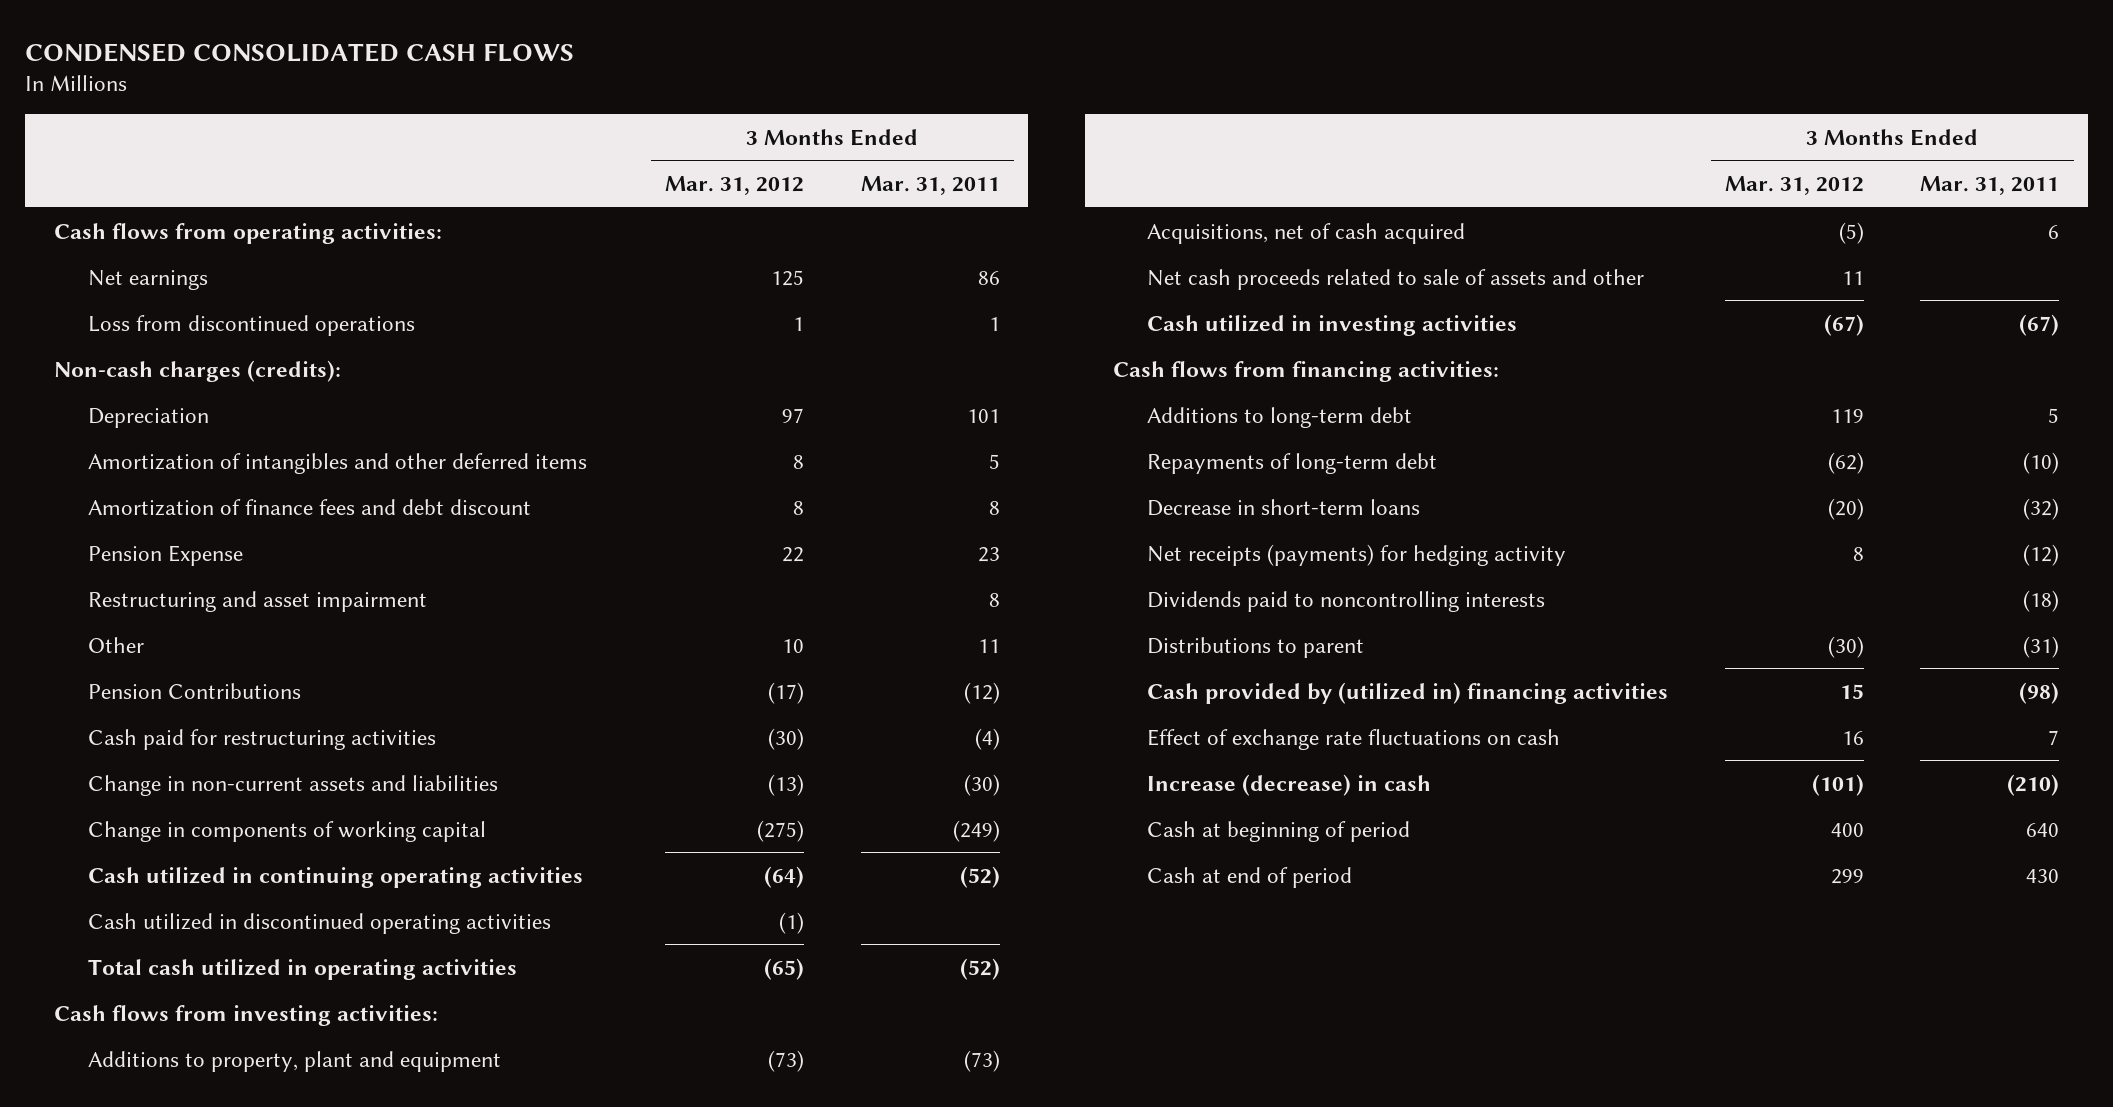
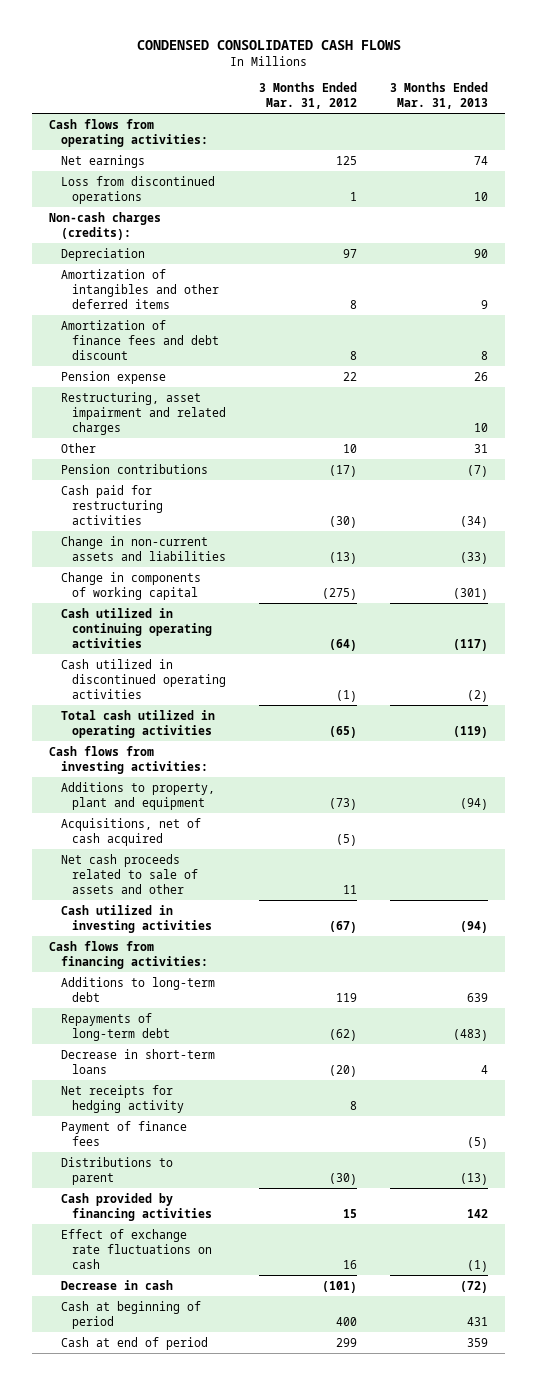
- | 3 Months Ended Mar. 31, 2012 | 3 Months Ended Mar. 31, 2011
+ | 3 Months Ended Mar. 31, 2012 | 3 Months Ended Mar. 31, 2013
- Pension Expense | 22 | 23
- Restructuring and asset impairment | | 8
+ Pension expense | 22 | 26
+ Restructuring, asset impairment and related charges | | 10
- Pension Contributions | (17) | (12)
+ Pension contributions | (17) | (7)
- Net receipts (payments) for hedging activity | 8 | (12)
- Dividends paid to noncontrolling interests | | (18)
+ Net receipts for hedging activity | 8 |
+ Payment of finance fees | | (5)
- Cash provided by (utilized in) financing activities | 15 | (98)
+ Cash provided by financing activities | 15 | 142
- Increase (decrease) in cash | (101) | (210)
+ Decrease in cash | (101) | (72)

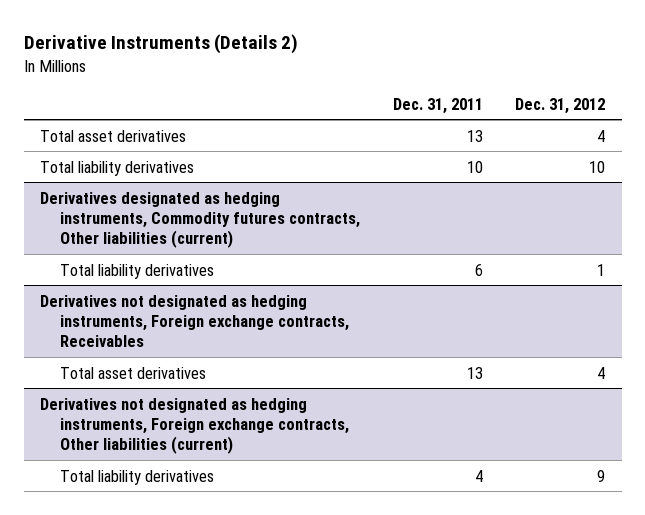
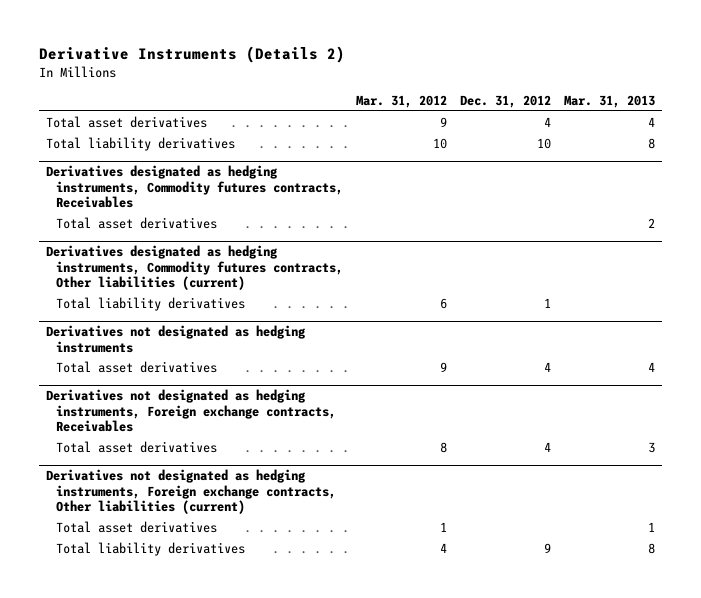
- | Dec. 31, 2011 | Dec. 31, 2012
+ | Mar. 31, 2012 | Dec. 31, 2012 | Mar. 31, 2013
+ Derivatives designated as hedging instruments, Commodity futures contracts, Receivables
+ Total asset derivatives | | | 2
+ Derivatives not designated as hedging instruments
+ Total asset derivatives | 9 | 4 | 4
@ Derivatives not designated as hedging instruments, Foreign exchange contracts, Other liabilities (current)
+ Total asset derivatives | 1 | | 1

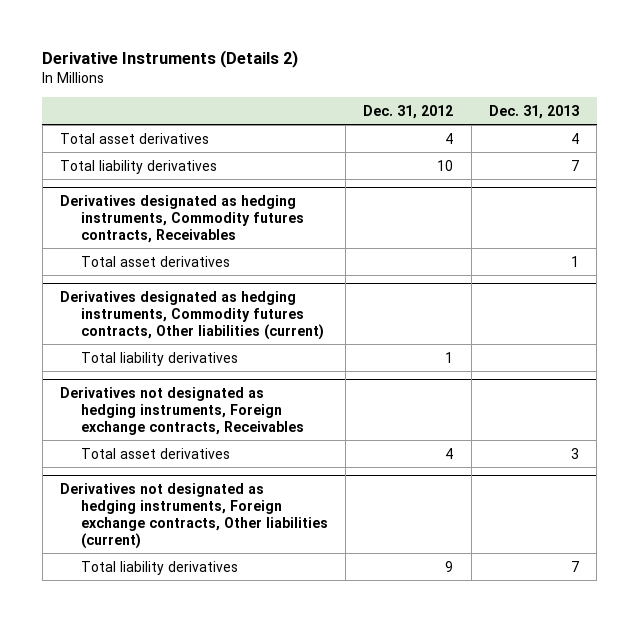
- | Mar. 31, 2012 | Dec. 31, 2012 | Mar. 31, 2013
+ | Dec. 31, 2012 | Dec. 31, 2013
- Derivatives not designated as hedging instruments
- Total asset derivatives | 9 | 4 | 4
@ Derivatives not designated as hedging instruments, Foreign exchange contracts, Other liabilities (current)
- Total asset derivatives | 1 | | 1

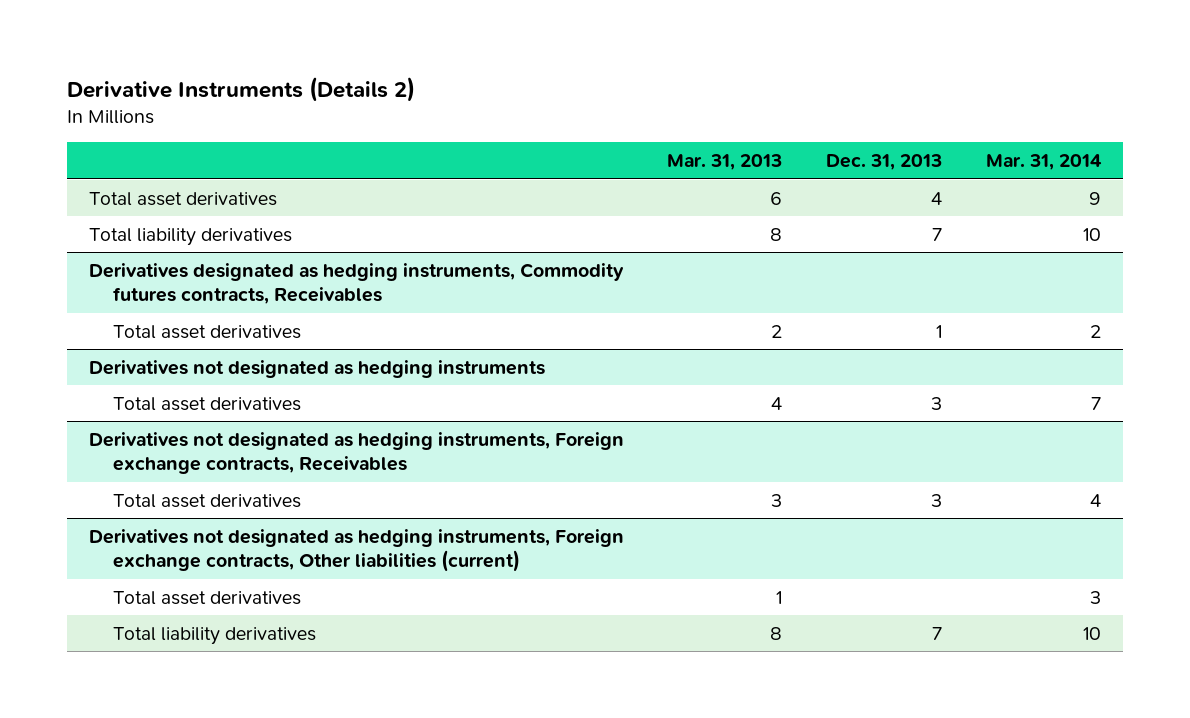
- | Dec. 31, 2012 | Dec. 31, 2013
+ | Mar. 31, 2013 | Dec. 31, 2013 | Mar. 31, 2014
- Derivatives designated as hedging instruments, Commodity futures contracts, Other liabilities (current)
- Total liability derivatives | 1 |
+ Derivatives not designated as hedging instruments
+ Total asset derivatives | 4 | 3 | 7
@ Derivatives not designated as hedging instruments, Foreign exchange contracts, Other liabilities (current)
+ Total asset derivatives | 1 | | 3

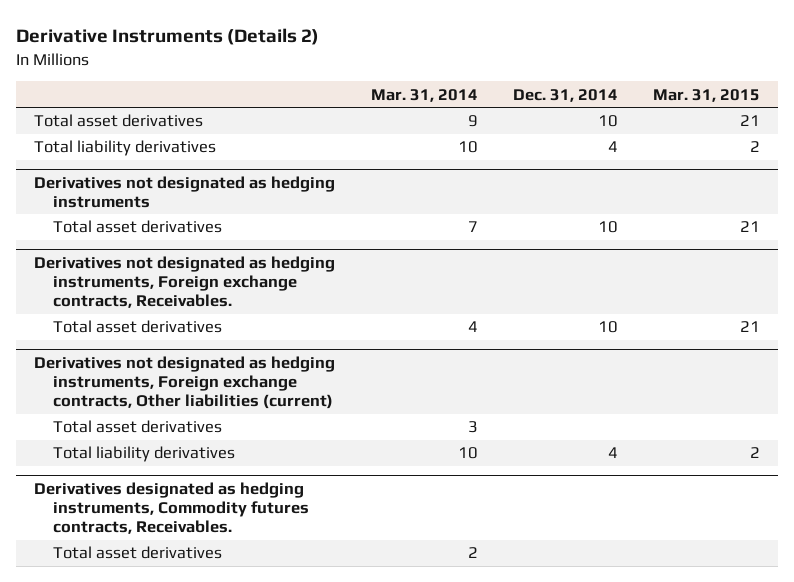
- | Mar. 31, 2013 | Dec. 31, 2013 | Mar. 31, 2014
+ | Mar. 31, 2014 | Dec. 31, 2014 | Mar. 31, 2015
- Derivatives designated as hedging instruments, Commodity futures contracts, Receivables
- Total asset derivatives | 2 | 1 | 2
- Derivatives not designated as hedging instruments, Foreign exchange contracts, Receivables
+ Derivatives not designated as hedging instruments, Foreign exchange contracts, Receivables.
+ Derivatives designated as hedging instruments, Commodity futures contracts, Receivables.
+ Total asset derivatives | 2 | |

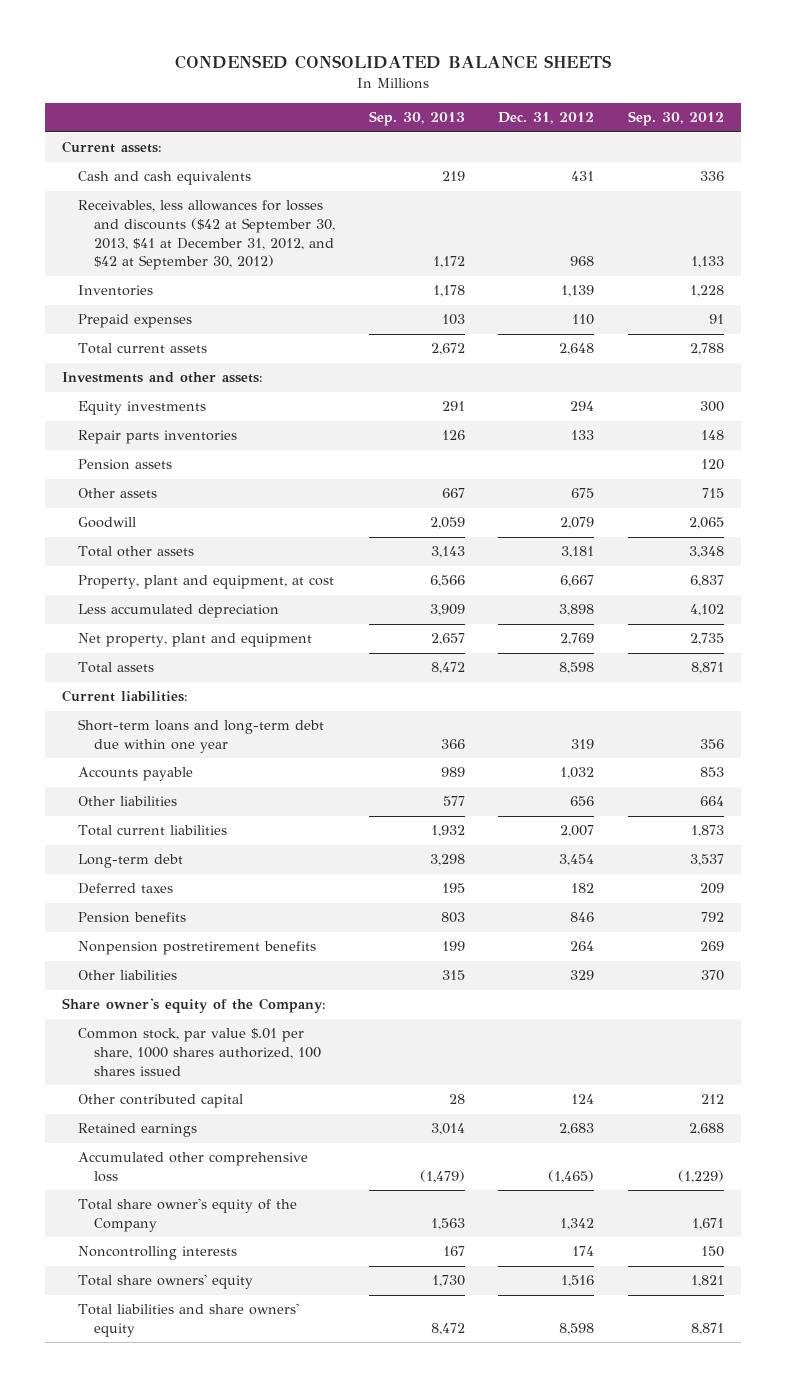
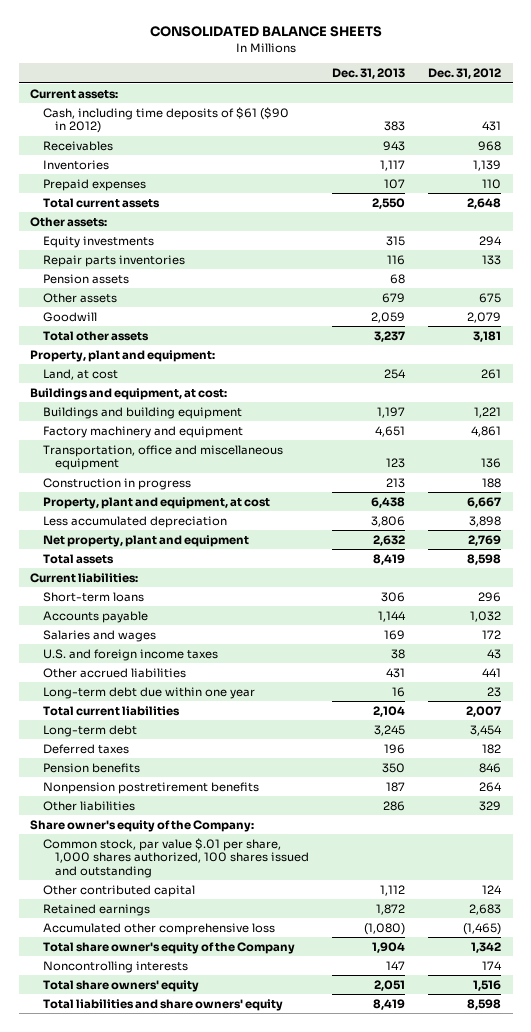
- CONDENSED CONSOLIDATED BALANCE SHEETS
+ CONSOLIDATED BALANCE SHEETS
- | Sep. 30, 2013 | Dec. 31, 2012 | Sep. 30, 2012
+ | Dec. 31, 2013 | Dec. 31, 2012
- Cash and cash equivalents | 219 | 431 | 336
- Receivables, less allowances for losses and discounts ($42 at September 30, 2013, $41 at December 31, 2012, and $42 at September 30, 2012) | 1,172 | 968 | 1,133
+ Cash, including time deposits of $61 ($90 in 2012) | 383 | 431
+ Receivables | 943 | 968
- Investments and other assets:
+ Other assets:
+ Property, plant and equipment:
+ Land, at cost | 254 | 261
+ Buildings and equipment, at cost:
+ Buildings and building equipment | 1,197 | 1,221
+ Factory machinery and equipment | 4,651 | 4,861
+ Transportation, office and miscellaneous equipment | 123 | 136
+ Construction in progress | 213 | 188
- Short-term loans and long-term debt due within one year | 366 | 319 | 356
+ Short-term loans | 306 | 296
- Other liabilities | 577 | 656 | 664
+ Salaries and wages | 169 | 172
+ U.S. and foreign income taxes | 38 | 43
+ Other accrued liabilities | 431 | 441
+ Long-term debt due within one year | 16 | 23
- Common stock, par value $.01 per share, 1000 shares authorized, 100 shares issued
+ Common stock, par value $.01 per share, 1,000 shares authorized, 100 shares issued and outstanding

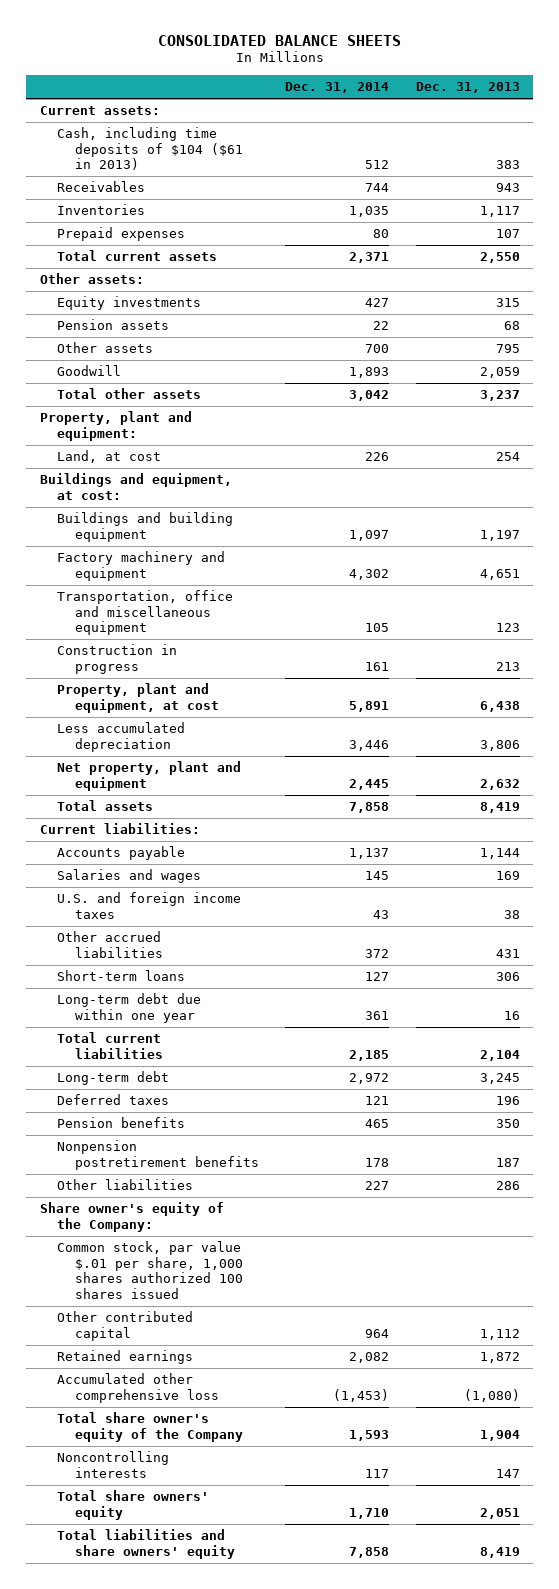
- | Dec. 31, 2013 | Dec. 31, 2012
+ | Dec. 31, 2014 | Dec. 31, 2013
- Cash, including time deposits of $61 ($90 in 2012) | 383 | 431
+ Cash, including time deposits of $104 ($61 in 2013) | 512 | 383
- Repair parts inventories | 116 | 133
- Other assets | 679 | 675
+ Other assets | 700 | 795
moved down: Short-term loans | 127 | 306
- Common stock, par value $.01 per share, 1,000 shares authorized, 100 shares issued and outstanding
+ Common stock, par value $.01 per share, 1,000 shares authorized 100 shares issued

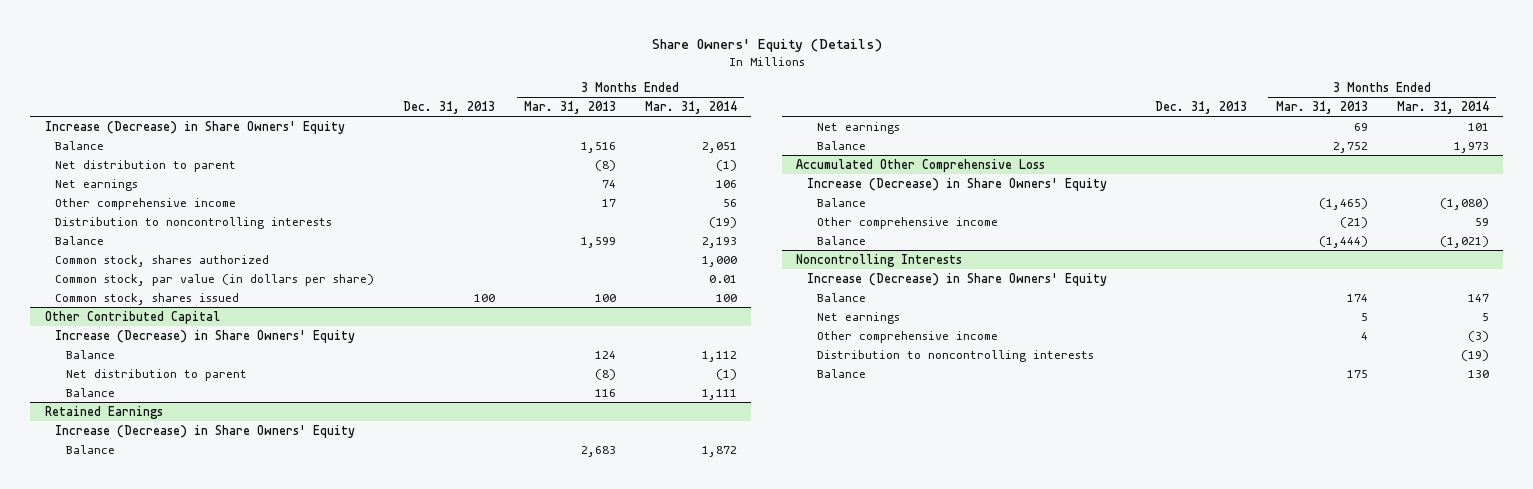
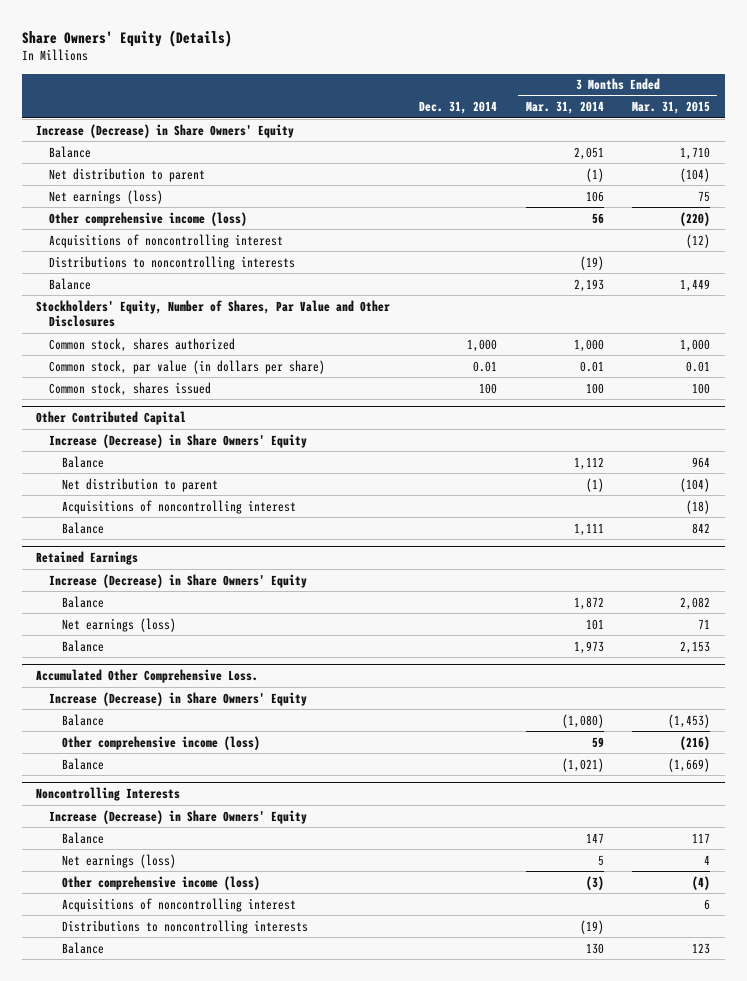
- | Dec. 31, 2013 | 3 Months Ended Mar. 31, 2013 | 3 Months Ended Mar. 31, 2014
+ | Dec. 31, 2014 | 3 Months Ended Mar. 31, 2014 | 3 Months Ended Mar. 31, 2015
- Net earnings | | 74 | 106
- Other comprehensive income | | 17 | 56
- Distribution to noncontrolling interests | | | (19)
+ Net earnings (loss) | | 106 | 75
+ Other comprehensive income (loss) | | 56 | (220)
+ Acquisitions of noncontrolling interest | | | (12)
+ Distributions to noncontrolling interests | | (19) |
+ Stockholders' Equity, Number of Shares, Par Value and Other Disclosures
@ Other Contributed Capital
+ Acquisitions of noncontrolling interest | | | (18)
@ Retained Earnings
- Net earnings | | 69 | 101
+ Net earnings (loss) | | 101 | 71
- Accumulated Other Comprehensive Loss
+ Accumulated Other Comprehensive Loss.
- Other comprehensive income | | (21) | 59
+ Other comprehensive income (loss) | | 59 | (216)
@ Noncontrolling Interests
- Net earnings | | 5 | 5
- Other comprehensive income | | 4 | (3)
- Distribution to noncontrolling interests | | | (19)
+ Net earnings (loss) | | 5 | 4
+ Other comprehensive income (loss) | | (3) | (4)
+ Acquisitions of noncontrolling interest | | | 6
+ Distributions to noncontrolling interests | | (19) |

